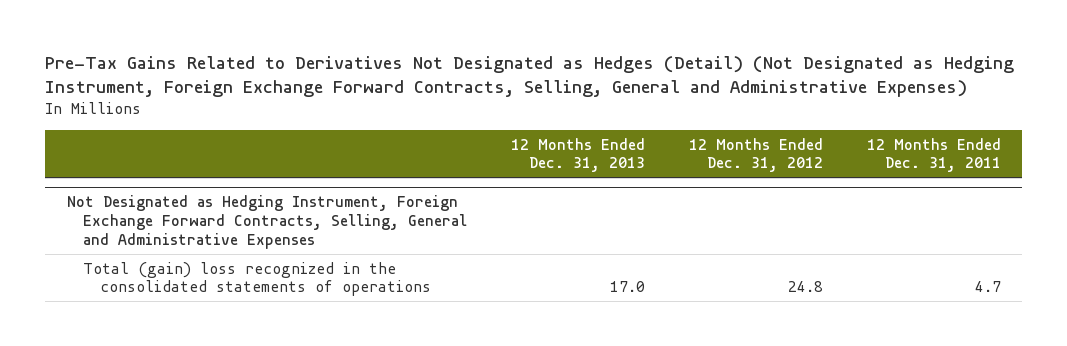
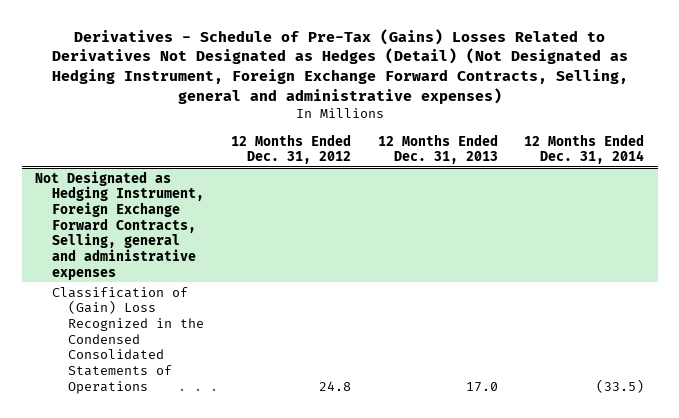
- Pre-Tax Gains Related to Derivatives Not Designated as Hedges (Detail) (Not Designated as Hedging Instrument, Foreign Exchange Forward Contracts, Selling, General and Administrative Expenses)
+ Derivatives - Schedule of Pre-Tax (Gains) Losses Related to Derivatives Not Designated as Hedges (Detail) (Not Designated as Hedging Instrument, Foreign Exchange Forward Contracts, Selling, general and administrative expenses)
- | 12 Months Ended Dec. 31, 2013 | 12 Months Ended Dec. 31, 2012 | 12 Months Ended Dec. 31, 2011
+ | 12 Months Ended Dec. 31, 2012 | 12 Months Ended Dec. 31, 2013 | 12 Months Ended Dec. 31, 2014
- Not Designated as Hedging Instrument, Foreign Exchange Forward Contracts, Selling, General and Administrative Expenses
- Total (gain) loss recognized in the consolidated statements of operations | 17.0 | 24.8 | 4.7
+ Not Designated as Hedging Instrument, Foreign Exchange Forward Contracts, Selling, general and administrative expenses
+ Classification of (Gain) Loss Recognized in the Condensed Consolidated Statements of Operations | 24.8 | 17.0 | (33.5)

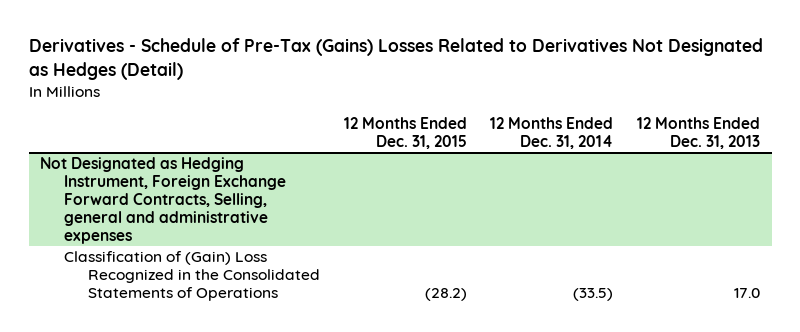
- Derivatives - Schedule of Pre-Tax (Gains) Losses Related to Derivatives Not Designated as Hedges (Detail) (Not Designated as Hedging Instrument, Foreign Exchange Forward Contracts, Selling, general and administrative expenses)
+ Derivatives - Schedule of Pre-Tax (Gains) Losses Related to Derivatives Not Designated as Hedges (Detail)
- | 12 Months Ended Dec. 31, 2012 | 12 Months Ended Dec. 31, 2013 | 12 Months Ended Dec. 31, 2014
+ | 12 Months Ended Dec. 31, 2015 | 12 Months Ended Dec. 31, 2014 | 12 Months Ended Dec. 31, 2013
@ Not Designated as Hedging Instrument, Foreign Exchange Forward Contracts, Selling, general and administrative expenses
- Classification of (Gain) Loss Recognized in the Condensed Consolidated Statements of Operations | 24.8 | 17.0 | (33.5)
+ Classification of (Gain) Loss Recognized in the Consolidated Statements of Operations | (28.2) | (33.5) | 17.0

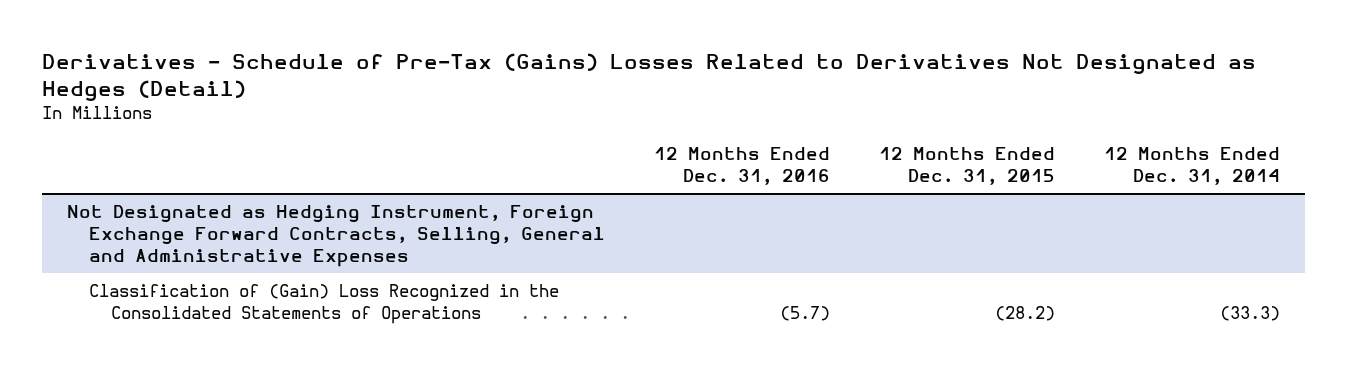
- | 12 Months Ended Dec. 31, 2015 | 12 Months Ended Dec. 31, 2014 | 12 Months Ended Dec. 31, 2013
+ | 12 Months Ended Dec. 31, 2016 | 12 Months Ended Dec. 31, 2015 | 12 Months Ended Dec. 31, 2014
- Not Designated as Hedging Instrument, Foreign Exchange Forward Contracts, Selling, general and administrative expenses
- Classification of (Gain) Loss Recognized in the Consolidated Statements of Operations | (28.2) | (33.5) | 17.0
+ Not Designated as Hedging Instrument, Foreign Exchange Forward Contracts, Selling, General and Administrative Expenses
+ Classification of (Gain) Loss Recognized in the Consolidated Statements of Operations | (5.7) | (28.2) | (33.3)

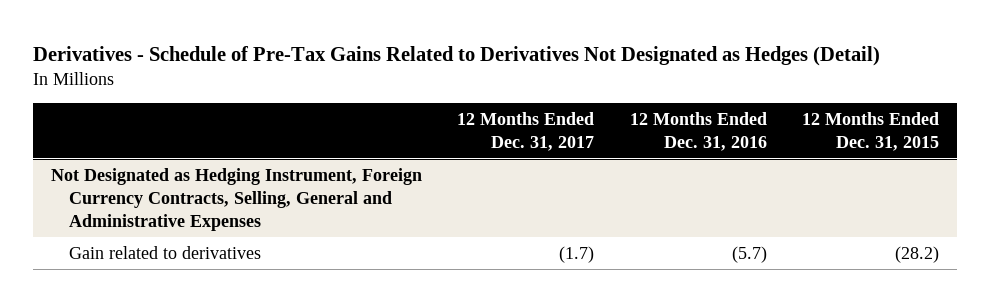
- Derivatives - Schedule of Pre-Tax (Gains) Losses Related to Derivatives Not Designated as Hedges (Detail)
+ Derivatives - Schedule of Pre-Tax Gains Related to Derivatives Not Designated as Hedges (Detail)
- | 12 Months Ended Dec. 31, 2016 | 12 Months Ended Dec. 31, 2015 | 12 Months Ended Dec. 31, 2014
+ | 12 Months Ended Dec. 31, 2017 | 12 Months Ended Dec. 31, 2016 | 12 Months Ended Dec. 31, 2015
- Not Designated as Hedging Instrument, Foreign Exchange Forward Contracts, Selling, General and Administrative Expenses
- Classification of (Gain) Loss Recognized in the Consolidated Statements of Operations | (5.7) | (28.2) | (33.3)
+ Not Designated as Hedging Instrument, Foreign Currency Contracts, Selling, General and Administrative Expenses
+ Gain related to derivatives | (1.7) | (5.7) | (28.2)

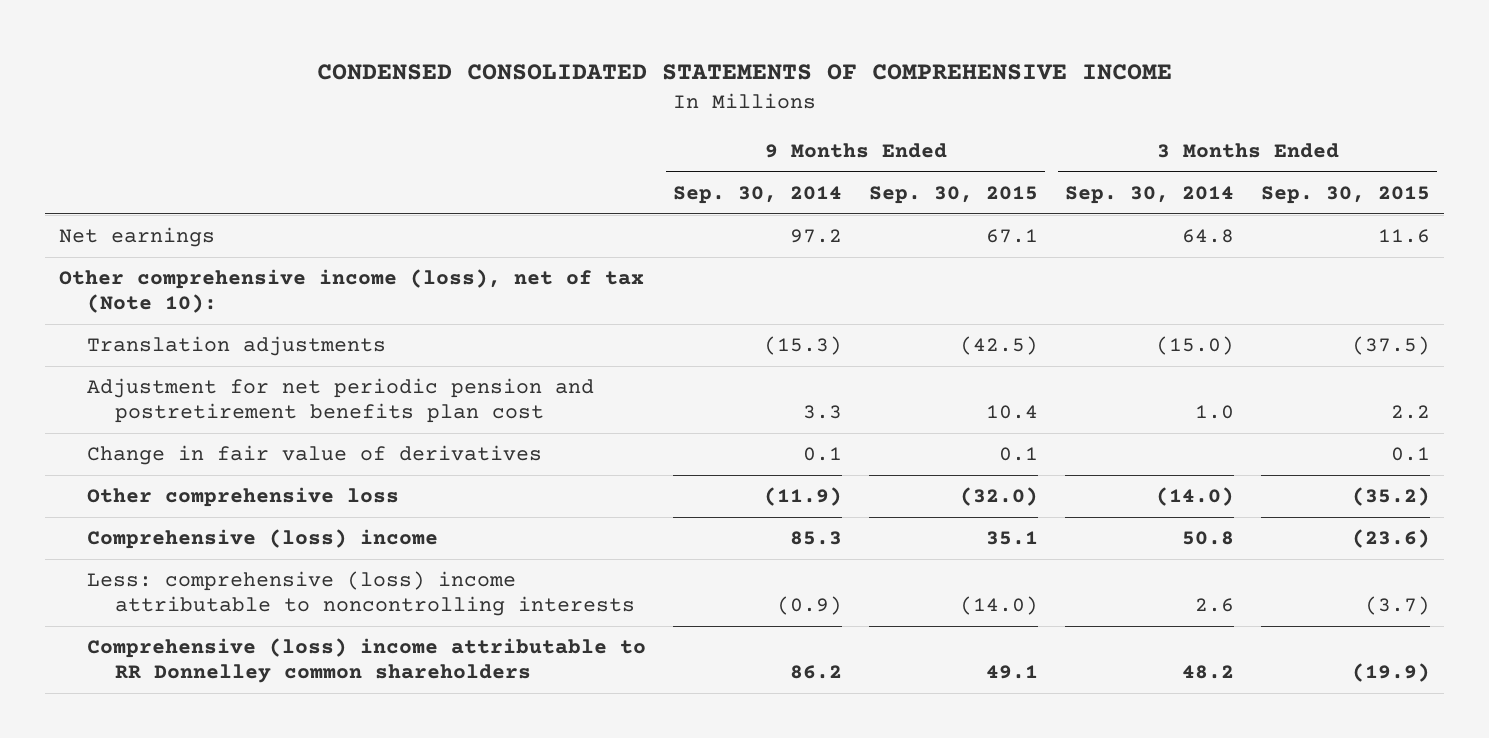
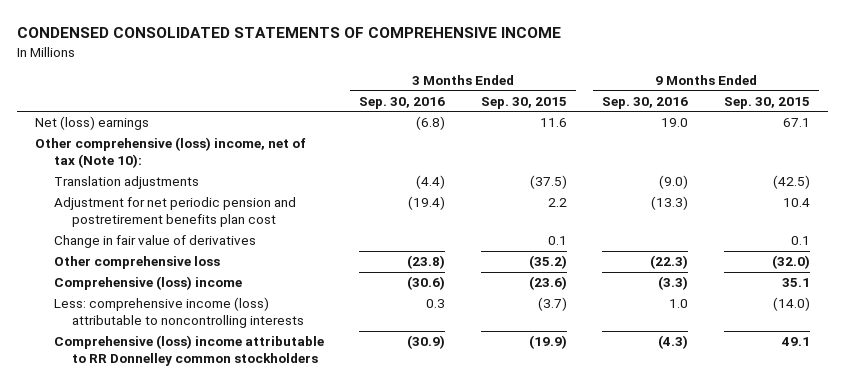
- | 9 Months Ended Sep. 30, 2014 | 9 Months Ended Sep. 30, 2015 | 3 Months Ended Sep. 30, 2014 | 3 Months Ended Sep. 30, 2015
+ | 3 Months Ended Sep. 30, 2016 | 3 Months Ended Sep. 30, 2015 | 9 Months Ended Sep. 30, 2016 | 9 Months Ended Sep. 30, 2015
- Net earnings | 97.2 | 67.1 | 64.8 | 11.6
- Other comprehensive income (loss), net of tax (Note 10):
+ Net (loss) earnings | (6.8) | 11.6 | 19.0 | 67.1
+ Other comprehensive (loss) income, net of tax (Note 10):
- Less: comprehensive (loss) income attributable to noncontrolling interests | (0.9) | (14.0) | 2.6 | (3.7)
- Comprehensive (loss) income attributable to RR Donnelley common shareholders | 86.2 | 49.1 | 48.2 | (19.9)
+ Less: comprehensive income (loss) attributable to noncontrolling interests | 0.3 | (3.7) | 1.0 | (14.0)
+ Comprehensive (loss) income attributable to RR Donnelley common stockholders | (30.9) | (19.9) | (4.3) | 49.1

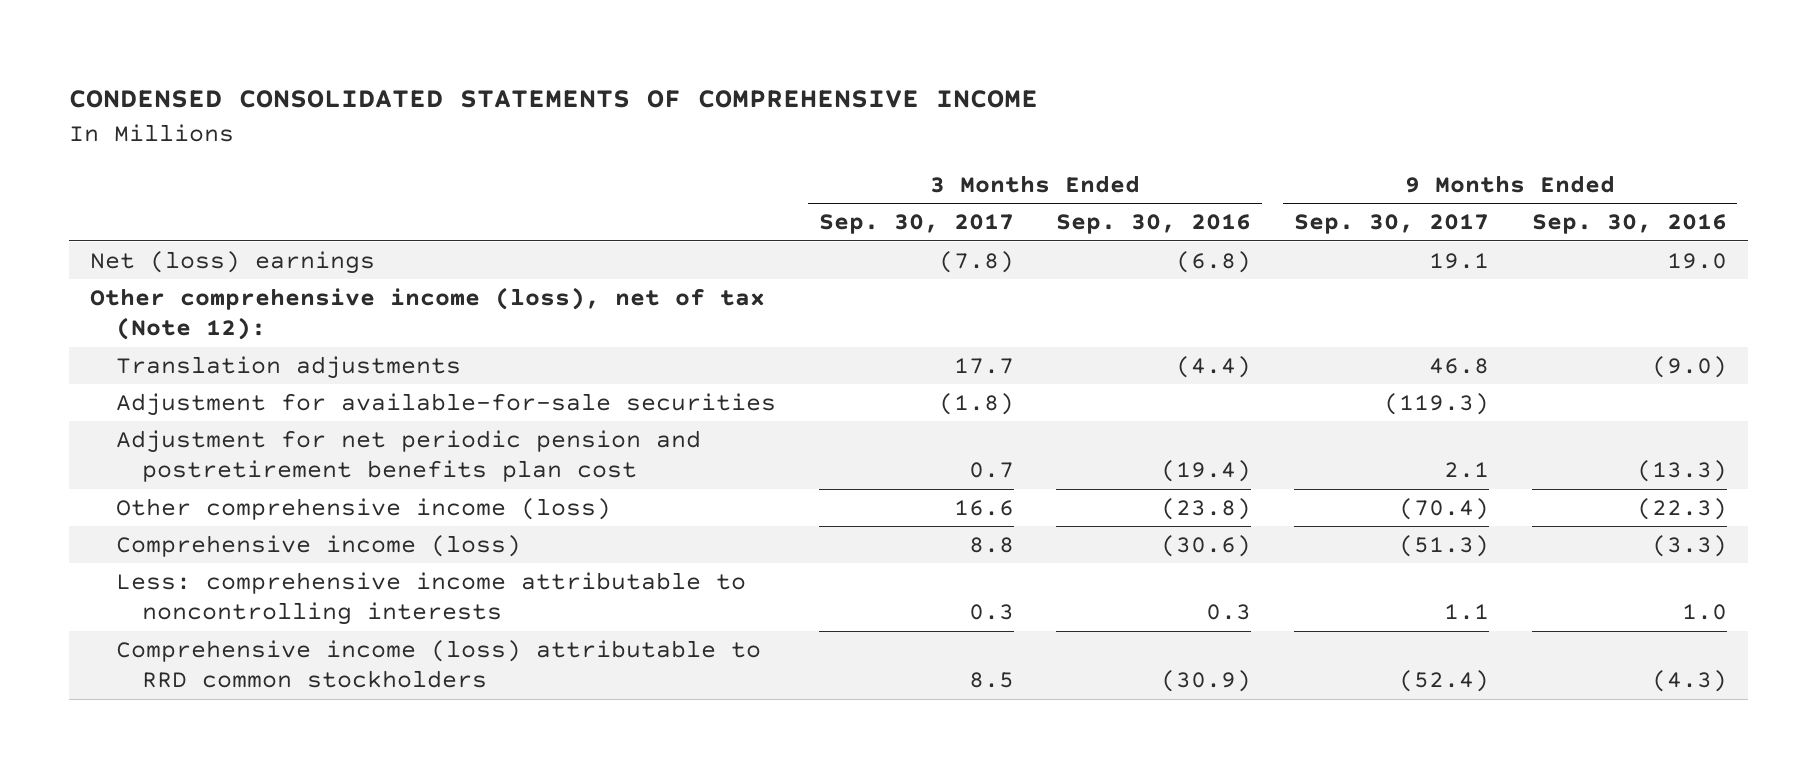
- | 3 Months Ended Sep. 30, 2016 | 3 Months Ended Sep. 30, 2015 | 9 Months Ended Sep. 30, 2016 | 9 Months Ended Sep. 30, 2015
+ | 3 Months Ended Sep. 30, 2017 | 3 Months Ended Sep. 30, 2016 | 9 Months Ended Sep. 30, 2017 | 9 Months Ended Sep. 30, 2016
- Other comprehensive (loss) income, net of tax (Note 10):
+ Other comprehensive income (loss), net of tax (Note 12):
+ Adjustment for available-for-sale securities | (1.8) | | (119.3) |
- Change in fair value of derivatives | | 0.1 | | 0.1
- Other comprehensive loss | (23.8) | (35.2) | (22.3) | (32.0)
- Comprehensive (loss) income | (30.6) | (23.6) | (3.3) | 35.1
- Less: comprehensive income (loss) attributable to noncontrolling interests | 0.3 | (3.7) | 1.0 | (14.0)
- Comprehensive (loss) income attributable to RR Donnelley common stockholders | (30.9) | (19.9) | (4.3) | 49.1
+ Other comprehensive income (loss) | 16.6 | (23.8) | (70.4) | (22.3)
+ Comprehensive income (loss) | 8.8 | (30.6) | (51.3) | (3.3)
+ Less: comprehensive income attributable to noncontrolling interests | 0.3 | 0.3 | 1.1 | 1.0
+ Comprehensive income (loss) attributable to RRD common stockholders | 8.5 | (30.9) | (52.4) | (4.3)

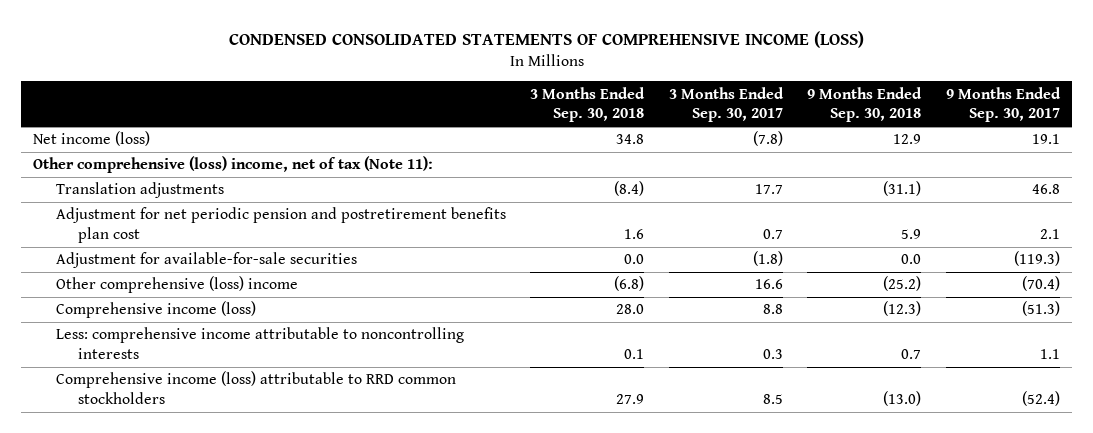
- CONDENSED CONSOLIDATED STATEMENTS OF COMPREHENSIVE INCOME
+ CONDENSED CONSOLIDATED STATEMENTS OF COMPREHENSIVE INCOME (LOSS)
- | 3 Months Ended Sep. 30, 2017 | 3 Months Ended Sep. 30, 2016 | 9 Months Ended Sep. 30, 2017 | 9 Months Ended Sep. 30, 2016
+ | 3 Months Ended Sep. 30, 2018 | 3 Months Ended Sep. 30, 2017 | 9 Months Ended Sep. 30, 2018 | 9 Months Ended Sep. 30, 2017
- Net (loss) earnings | (7.8) | (6.8) | 19.1 | 19.0
- Other comprehensive income (loss), net of tax (Note 12):
+ Net income (loss) | 34.8 | (7.8) | 12.9 | 19.1
+ Other comprehensive (loss) income, net of tax (Note 11):
- Other comprehensive income (loss) | 16.6 | (23.8) | (70.4) | (22.3)
moved down: Adjustment for available-for-sale securities | 0.0 | (1.8) | 0.0 | (119.3)
+ Other comprehensive (loss) income | (6.8) | 16.6 | (25.2) | (70.4)

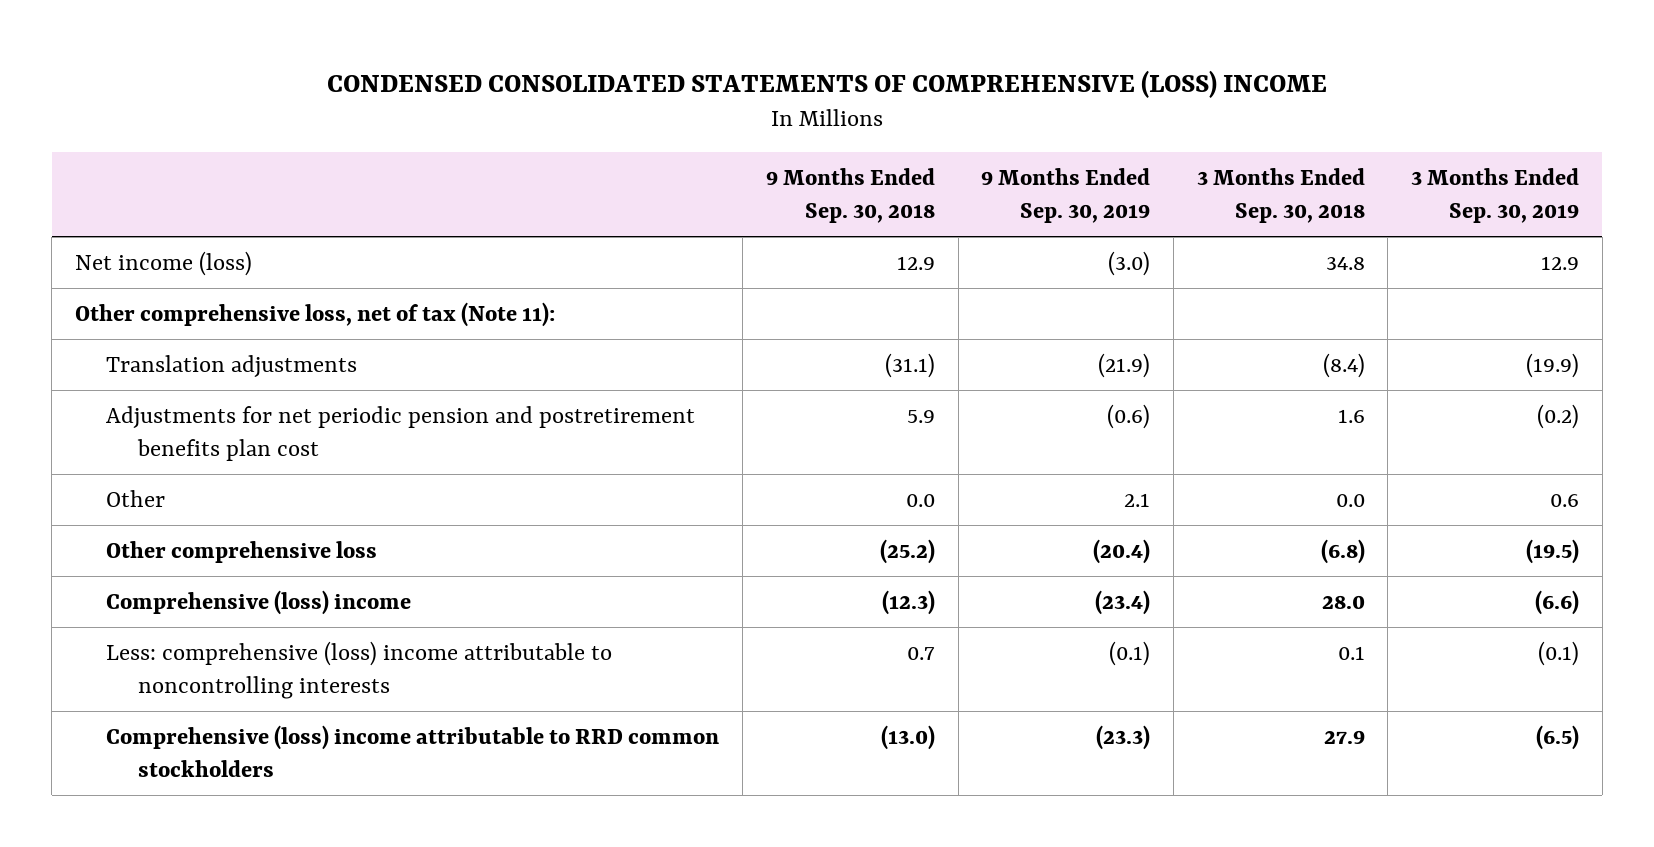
- CONDENSED CONSOLIDATED STATEMENTS OF COMPREHENSIVE INCOME (LOSS)
+ CONDENSED CONSOLIDATED STATEMENTS OF COMPREHENSIVE (LOSS) INCOME
- | 3 Months Ended Sep. 30, 2018 | 3 Months Ended Sep. 30, 2017 | 9 Months Ended Sep. 30, 2018 | 9 Months Ended Sep. 30, 2017
+ | 9 Months Ended Sep. 30, 2018 | 9 Months Ended Sep. 30, 2019 | 3 Months Ended Sep. 30, 2018 | 3 Months Ended Sep. 30, 2019
- Other comprehensive (loss) income, net of tax (Note 11):
+ Other comprehensive loss, net of tax (Note 11):
- Adjustment for net periodic pension and postretirement benefits plan cost | 1.6 | 0.7 | 5.9 | 2.1
- Adjustment for available-for-sale securities | 0.0 | (1.8) | 0.0 | (119.3)
- Other comprehensive (loss) income | (6.8) | 16.6 | (25.2) | (70.4)
- Comprehensive income (loss) | 28.0 | 8.8 | (12.3) | (51.3)
- Less: comprehensive income attributable to noncontrolling interests | 0.1 | 0.3 | 0.7 | 1.1
- Comprehensive income (loss) attributable to RRD common stockholders | 27.9 | 8.5 | (13.0) | (52.4)
+ Adjustments for net periodic pension and postretirement benefits plan cost | 5.9 | (0.6) | 1.6 | (0.2)
+ Other | 0.0 | 2.1 | 0.0 | 0.6
+ Other comprehensive loss | (25.2) | (20.4) | (6.8) | (19.5)
+ Comprehensive (loss) income | (12.3) | (23.4) | 28.0 | (6.6)
+ Less: comprehensive (loss) income attributable to noncontrolling interests | 0.7 | (0.1) | 0.1 | (0.1)
+ Comprehensive (loss) income attributable to RRD common stockholders | (13.0) | (23.3) | 27.9 | (6.5)

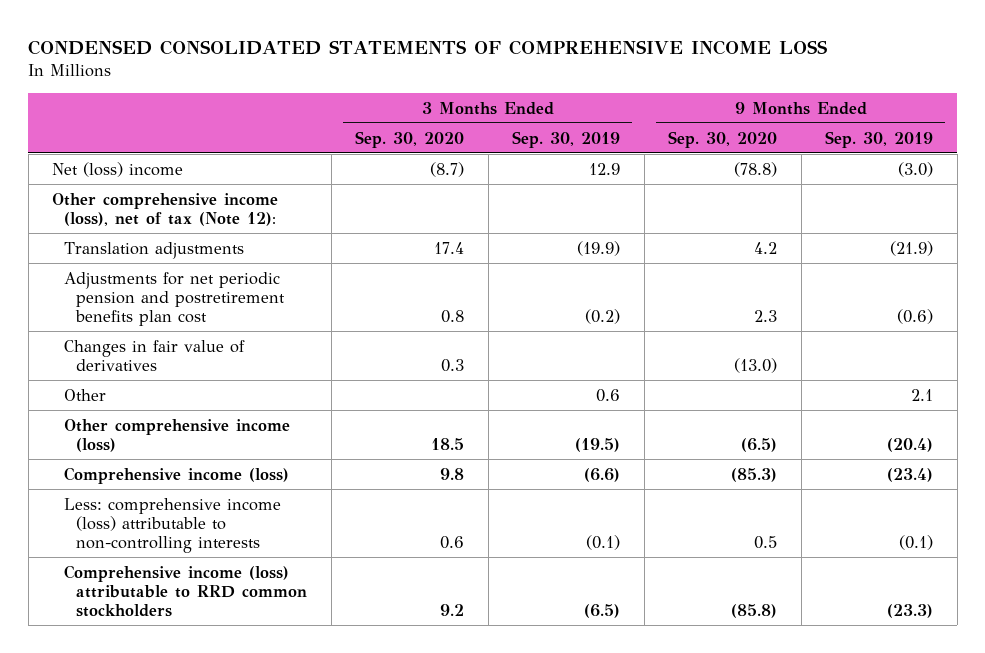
- CONDENSED CONSOLIDATED STATEMENTS OF COMPREHENSIVE (LOSS) INCOME
+ CONDENSED CONSOLIDATED STATEMENTS OF COMPREHENSIVE INCOME LOSS
- | 9 Months Ended Sep. 30, 2018 | 9 Months Ended Sep. 30, 2019 | 3 Months Ended Sep. 30, 2018 | 3 Months Ended Sep. 30, 2019
+ | 3 Months Ended Sep. 30, 2020 | 3 Months Ended Sep. 30, 2019 | 9 Months Ended Sep. 30, 2020 | 9 Months Ended Sep. 30, 2019
- Net income (loss) | 12.9 | (3.0) | 34.8 | 12.9
- Other comprehensive loss, net of tax (Note 11):
+ Net (loss) income | (8.7) | 12.9 | (78.8) | (3.0)
+ Other comprehensive income (loss), net of tax (Note 12):
+ Changes in fair value of derivatives | 0.3 | | (13.0) |
- Other comprehensive loss | (25.2) | (20.4) | (6.8) | (19.5)
- Comprehensive (loss) income | (12.3) | (23.4) | 28.0 | (6.6)
- Less: comprehensive (loss) income attributable to noncontrolling interests | 0.7 | (0.1) | 0.1 | (0.1)
- Comprehensive (loss) income attributable to RRD common stockholders | (13.0) | (23.3) | 27.9 | (6.5)
+ Other comprehensive income (loss) | 18.5 | (19.5) | (6.5) | (20.4)
+ Comprehensive income (loss) | 9.8 | (6.6) | (85.3) | (23.4)
+ Less: comprehensive income (loss) attributable to non-controlling interests | 0.6 | (0.1) | 0.5 | (0.1)
+ Comprehensive income (loss) attributable to RRD common stockholders | 9.2 | (6.5) | (85.8) | (23.3)

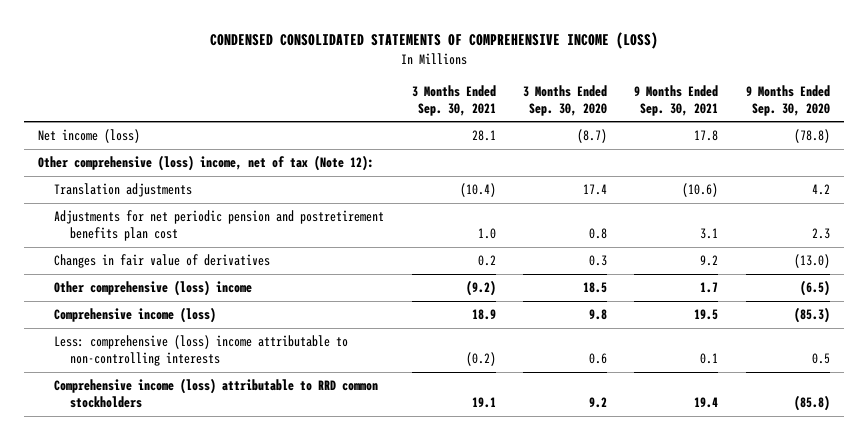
- CONDENSED CONSOLIDATED STATEMENTS OF COMPREHENSIVE INCOME LOSS
+ CONDENSED CONSOLIDATED STATEMENTS OF COMPREHENSIVE INCOME (LOSS)
- | 3 Months Ended Sep. 30, 2020 | 3 Months Ended Sep. 30, 2019 | 9 Months Ended Sep. 30, 2020 | 9 Months Ended Sep. 30, 2019
+ | 3 Months Ended Sep. 30, 2021 | 3 Months Ended Sep. 30, 2020 | 9 Months Ended Sep. 30, 2021 | 9 Months Ended Sep. 30, 2020
- Net (loss) income | (8.7) | 12.9 | (78.8) | (3.0)
- Other comprehensive income (loss), net of tax (Note 12):
+ Net income (loss) | 28.1 | (8.7) | 17.8 | (78.8)
+ Other comprehensive (loss) income, net of tax (Note 12):
- Other | | 0.6 | | 2.1
- Other comprehensive income (loss) | 18.5 | (19.5) | (6.5) | (20.4)
+ Other comprehensive (loss) income | (9.2) | 18.5 | 1.7 | (6.5)
- Less: comprehensive income (loss) attributable to non-controlling interests | 0.6 | (0.1) | 0.5 | (0.1)
+ Less: comprehensive (loss) income attributable to non-controlling interests | (0.2) | 0.6 | 0.1 | 0.5

